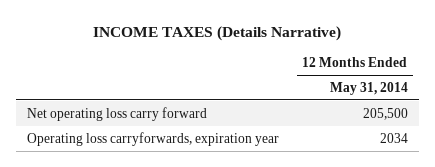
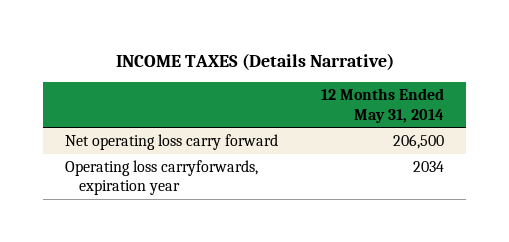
- Net operating loss carry forward | 205,500
+ Net operating loss carry forward | 206,500

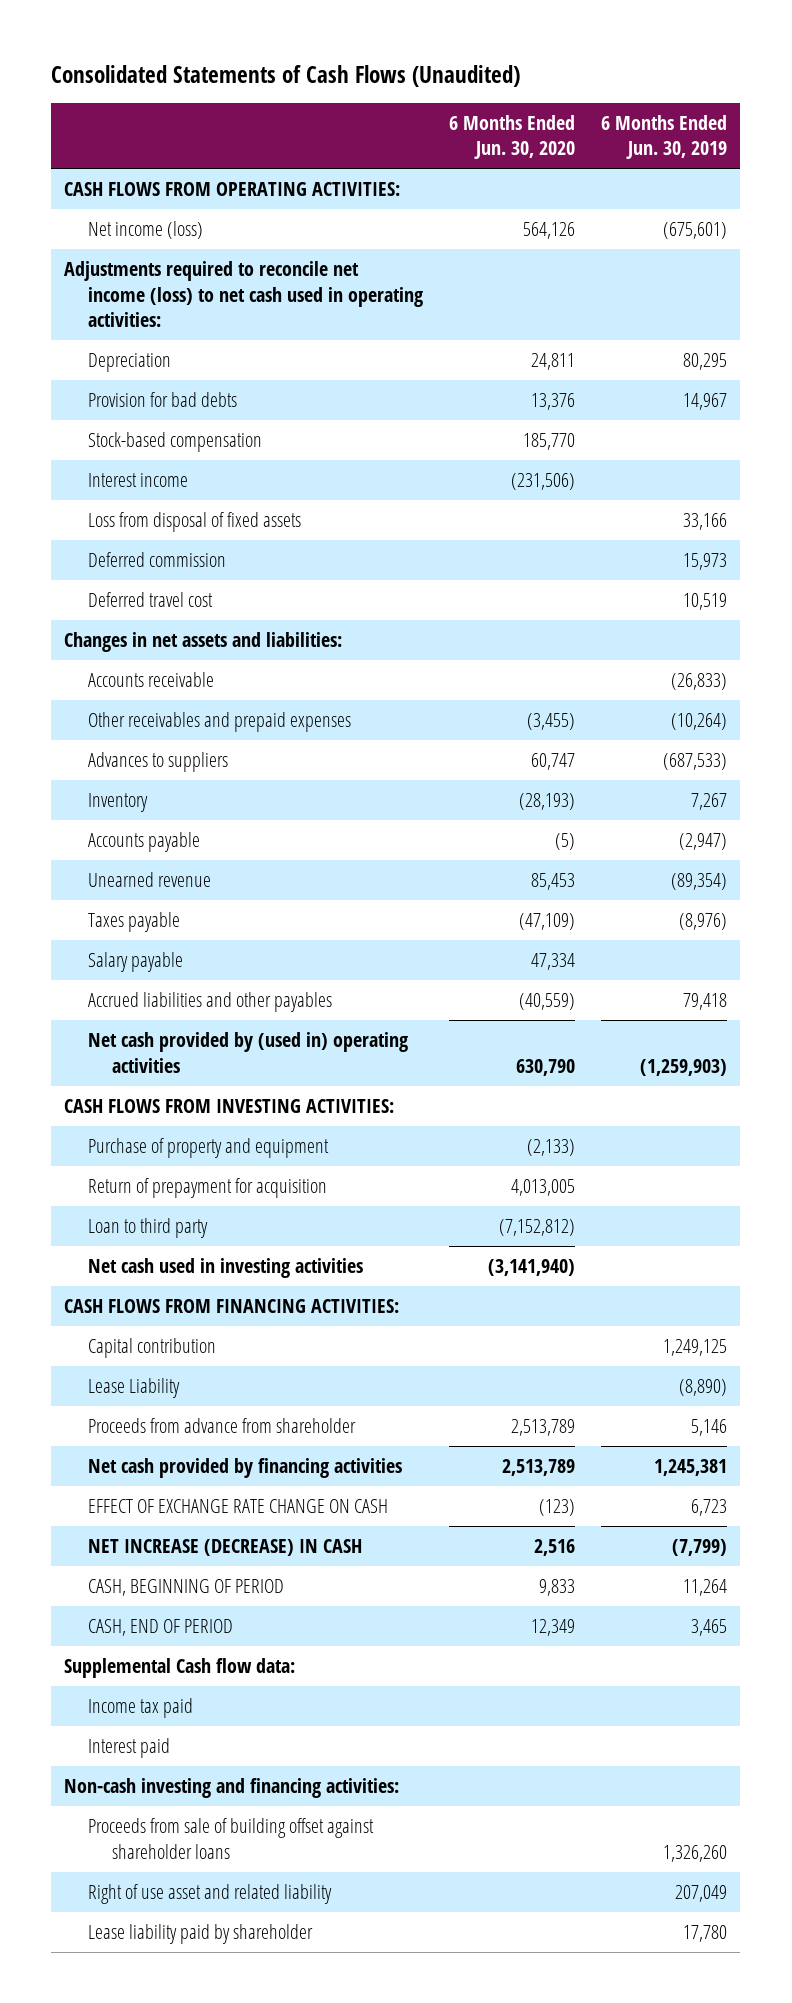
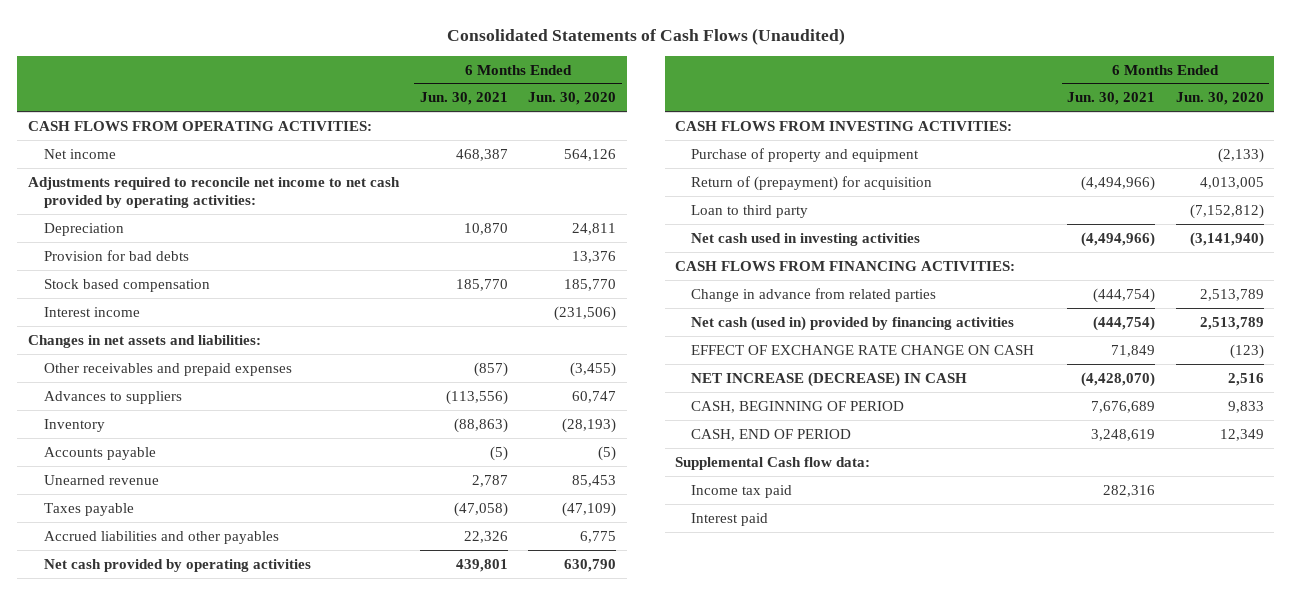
- | 6 Months Ended Jun. 30, 2020 | 6 Months Ended Jun. 30, 2019
+ | 6 Months Ended Jun. 30, 2021 | 6 Months Ended Jun. 30, 2020
- Net income (loss) | 564,126 | (675,601)
- Adjustments required to reconcile net income (loss) to net cash used in operating activities:
+ Net income | 468,387 | 564,126
+ Adjustments required to reconcile net income to net cash provided by operating activities:
- Stock-based compensation | 185,770 |
+ Stock based compensation | 185,770 | 185,770
- Loss from disposal of fixed assets | | 33,166
- Deferred commission | | 15,973
- Deferred travel cost | | 10,519
- Accounts receivable | | (26,833)
- Salary payable | 47,334 |
- Accrued liabilities and other payables | (40,559) | 79,418
- Net cash provided by (used in) operating activities | 630,790 | (1,259,903)
+ Accrued liabilities and other payables | 22,326 | 6,775
+ Net cash provided by operating activities | 439,801 | 630,790
- Return of prepayment for acquisition | 4,013,005 |
+ Return of (prepayment) for acquisition | (4,494,966) | 4,013,005
- Capital contribution | | 1,249,125
- Lease Liability | | (8,890)
- Proceeds from advance from shareholder | 2,513,789 | 5,146
- Net cash provided by financing activities | 2,513,789 | 1,245,381
+ Change in advance from related parties | (444,754) | 2,513,789
+ Net cash (used in) provided by financing activities | (444,754) | 2,513,789
- Non-cash investing and financing activities:
- Proceeds from sale of building offset against shareholder loans | | 1,326,260
- Right of use asset and related liability | | 207,049
- Lease liability paid by shareholder | | 17,780

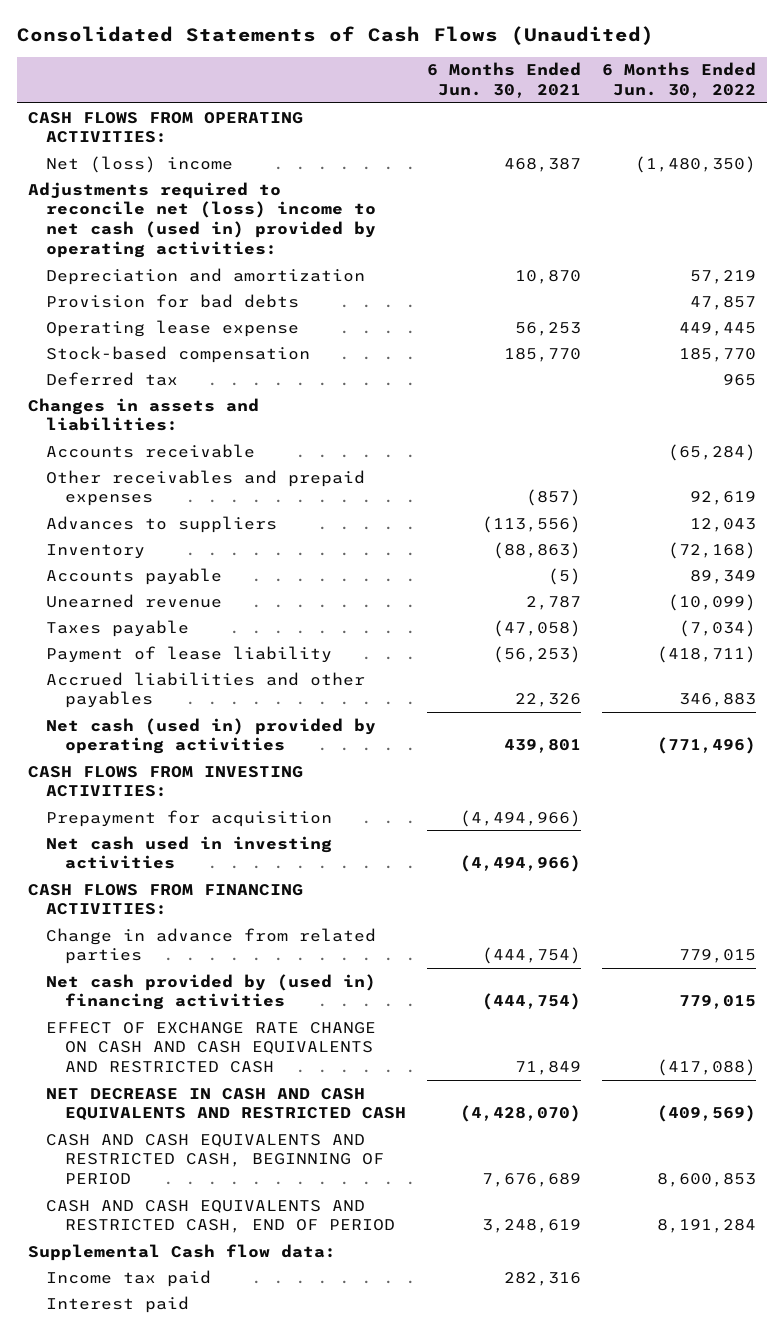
- | 6 Months Ended Jun. 30, 2021 | 6 Months Ended Jun. 30, 2020
+ | 6 Months Ended Jun. 30, 2021 | 6 Months Ended Jun. 30, 2022
- Net income | 468,387 | 564,126
- Adjustments required to reconcile net income to net cash provided by operating activities:
- Depreciation | 10,870 | 24,811
+ Net (loss) income | 468,387 | (1,480,350)
+ Adjustments required to reconcile net (loss) income to net cash (used in) provided by operating activities:
+ Depreciation and amortization | 10,870 | 57,219
- Stock based compensation | 185,770 | 185,770
- Interest income | | (231,506)
- Changes in net assets and liabilities:
+ Operating lease expense | 56,253 | 449,445
+ Stock-based compensation | 185,770 | 185,770
+ Deferred tax | | 965
+ Changes in assets and liabilities:
+ Accounts receivable | | (65,284)
+ Payment of lease liability | (56,253) | (418,711)
- Net cash provided by operating activities | 439,801 | 630,790
+ Net cash (used in) provided by operating activities | 439,801 | (771,496)
- Purchase of property and equipment | | (2,133)
- Return of (prepayment) for acquisition | (4,494,966) | 4,013,005
- Loan to third party | | (7,152,812)
+ Prepayment for acquisition | (4,494,966) |
- Net cash (used in) provided by financing activities | (444,754) | 2,513,789
- EFFECT OF EXCHANGE RATE CHANGE ON CASH | 71,849 | (123)
- NET INCREASE (DECREASE) IN CASH | (4,428,070) | 2,516
- CASH, BEGINNING OF PERIOD | 7,676,689 | 9,833
- CASH, END OF PERIOD | 3,248,619 | 12,349
+ Net cash provided by (used in) financing activities | (444,754) | 779,015
+ EFFECT OF EXCHANGE RATE CHANGE ON CASH AND CASH EQUIVALENTS AND RESTRICTED CASH | 71,849 | (417,088)
+ NET DECREASE IN CASH AND CASH EQUIVALENTS AND RESTRICTED CASH | (4,428,070) | (409,569)
+ CASH AND CASH EQUIVALENTS AND RESTRICTED CASH, BEGINNING OF PERIOD | 7,676,689 | 8,600,853
+ CASH AND CASH EQUIVALENTS AND RESTRICTED CASH, END OF PERIOD | 3,248,619 | 8,191,284

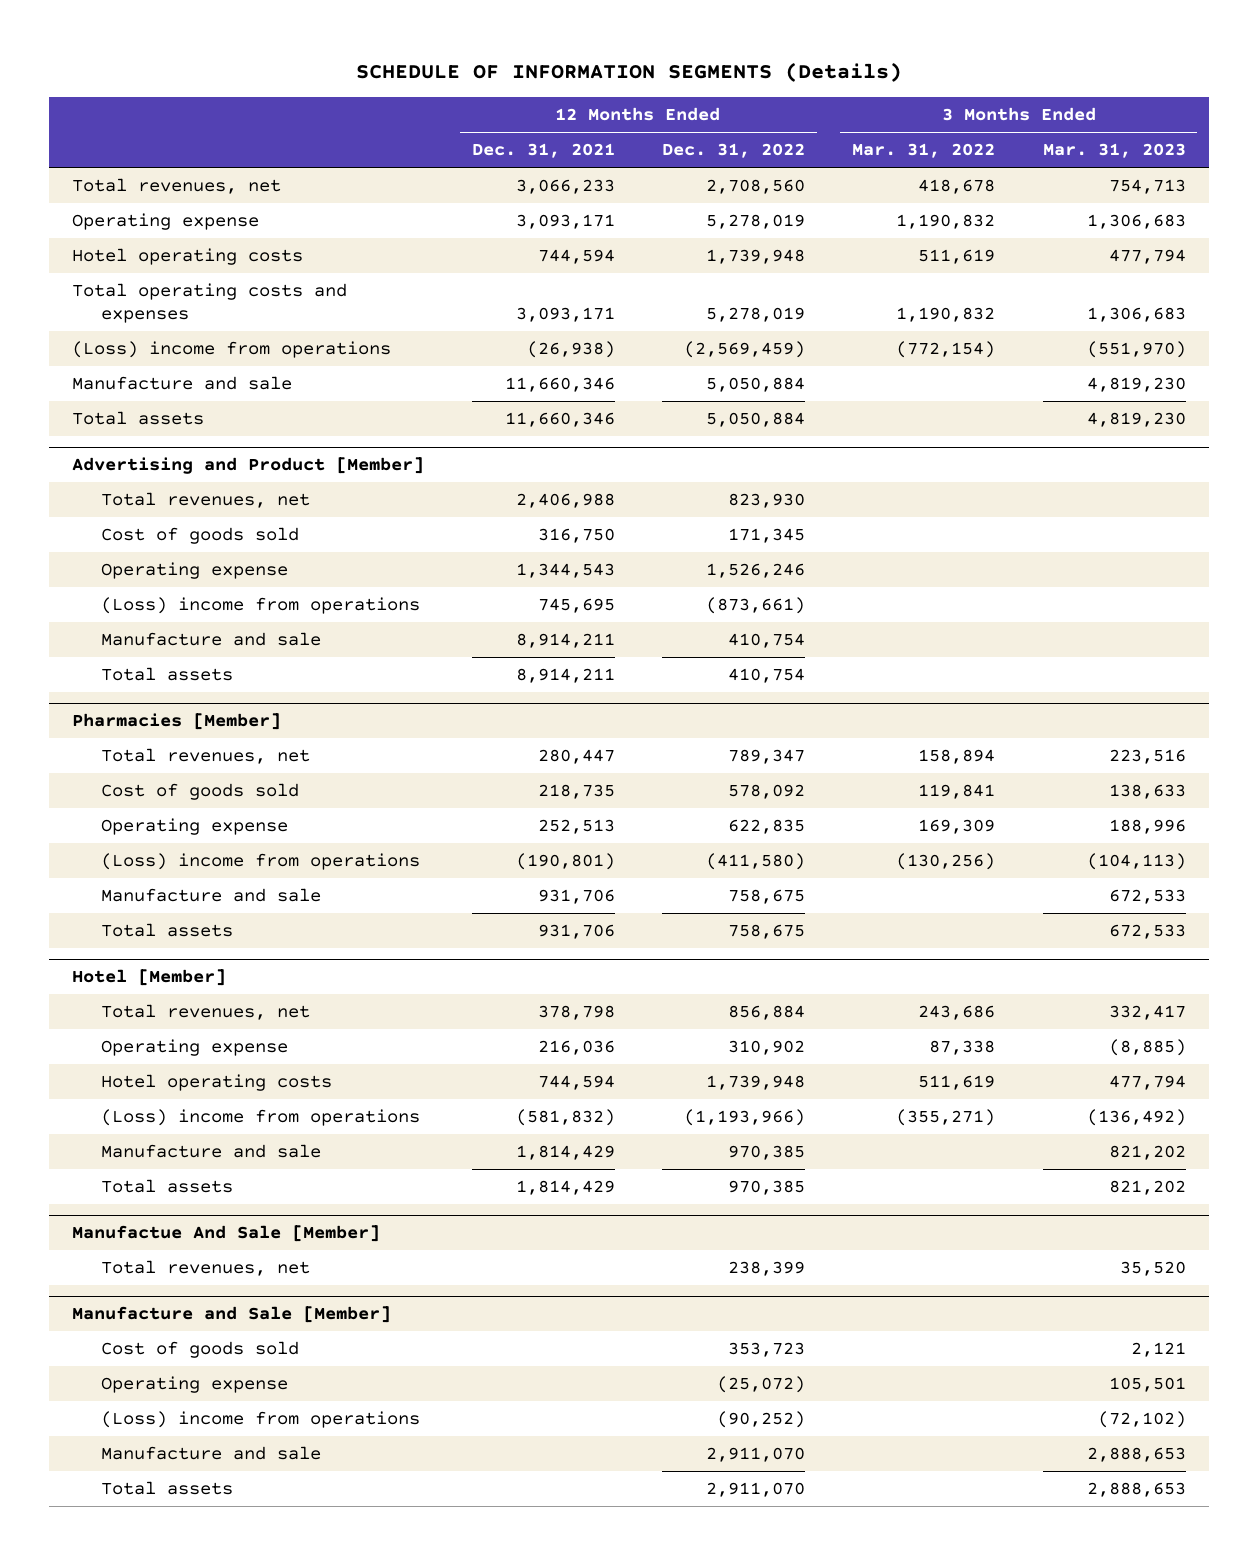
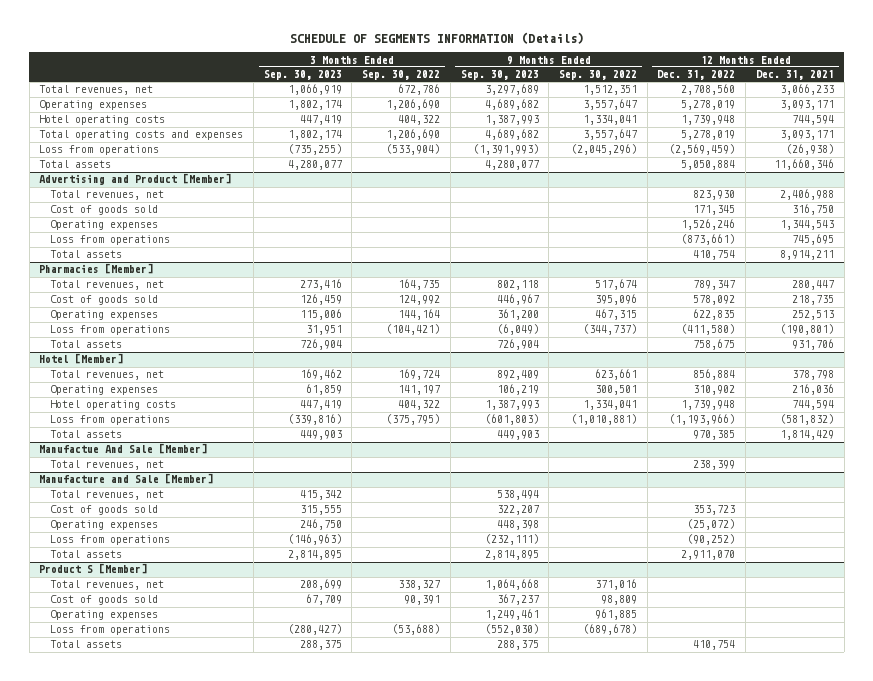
- SCHEDULE OF INFORMATION SEGMENTS (Details)
+ SCHEDULE OF SEGMENTS INFORMATION (Details)
- | 12 Months Ended Dec. 31, 2021 | 12 Months Ended Dec. 31, 2022 | 3 Months Ended Mar. 31, 2022 | 3 Months Ended Mar. 31, 2023
+ | 3 Months Ended Sep. 30, 2023 | 3 Months Ended Sep. 30, 2022 | 9 Months Ended Sep. 30, 2023 | 9 Months Ended Sep. 30, 2022 | 12 Months Ended Dec. 31, 2022 | 12 Months Ended Dec. 31, 2021
- Operating expense | 3,093,171 | 5,278,019 | 1,190,832 | 1,306,683
+ Operating expenses | 1,802,174 | 1,206,690 | 4,689,682 | 3,557,647 | 5,278,019 | 3,093,171
- (Loss) income from operations | (26,938) | (2,569,459) | (772,154) | (551,970)
- Manufacture and sale | 11,660,346 | 5,050,884 | | 4,819,230
+ Loss from operations | (735,255) | (533,904) | (1,391,993) | (2,045,296) | (2,569,459) | (26,938)
@ Advertising and Product [Member]
- Operating expense | 1,344,543 | 1,526,246 | |
- (Loss) income from operations | 745,695 | (873,661) | |
- Manufacture and sale | 8,914,211 | 410,754 | |
+ Operating expenses | | | | | 1,526,246 | 1,344,543
+ Loss from operations | | | | | (873,661) | 745,695
@ Pharmacies [Member]
- Operating expense | 252,513 | 622,835 | 169,309 | 188,996
- (Loss) income from operations | (190,801) | (411,580) | (130,256) | (104,113)
- Manufacture and sale | 931,706 | 758,675 | | 672,533
+ Operating expenses | 115,006 | 144,164 | 361,200 | 467,315 | 622,835 | 252,513
+ Loss from operations | 31,951 | (104,421) | (6,049) | (344,737) | (411,580) | (190,801)
@ Hotel [Member]
- Operating expense | 216,036 | 310,902 | 87,338 | (8,885)
+ Operating expenses | 61,859 | 141,197 | 106,219 | 300,501 | 310,902 | 216,036
- (Loss) income from operations | (581,832) | (1,193,966) | (355,271) | (136,492)
- Manufacture and sale | 1,814,429 | 970,385 | | 821,202
+ Loss from operations | (339,816) | (375,795) | (601,803) | (1,010,881) | (1,193,966) | (581,832)
@ Manufacture and Sale [Member]
+ Total revenues, net | 415,342 | | 538,494 | | |
- Operating expense | | (25,072) | | 105,501
- (Loss) income from operations | | (90,252) | | (72,102)
- Manufacture and sale | | 2,911,070 | | 2,888,653
+ Operating expenses | 246,750 | | 448,398 | | (25,072) |
+ Loss from operations | (146,963) | | (232,111) | | (90,252) |
+ Product S [Member]
+ Total revenues, net | 208,699 | 338,327 | 1,064,668 | 371,016 | |
+ Cost of goods sold | 67,709 | 90,391 | 367,237 | 98,809 | |
+ Operating expenses | | | 1,249,461 | 961,885 | |
+ Loss from operations | (280,427) | (53,688) | (552,030) | (689,678) | |
+ Total assets | 288,375 | | 288,375 | | 410,754 |

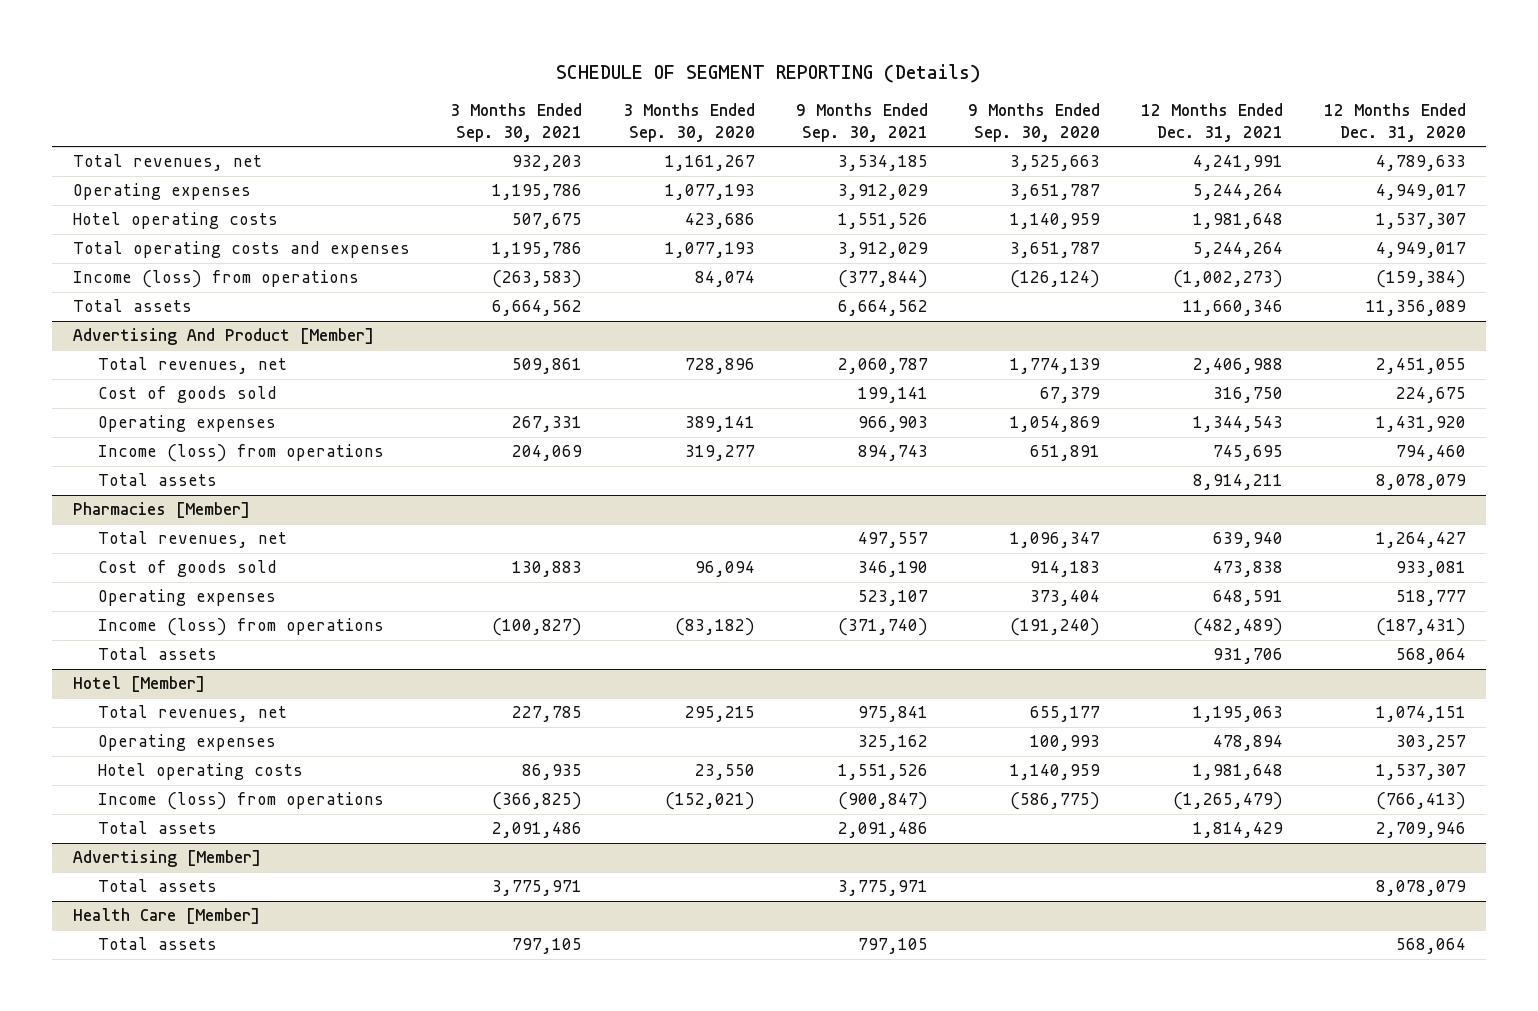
- SCHEDULE OF SEGMENTS INFORMATION (Details)
+ SCHEDULE OF SEGMENT REPORTING (Details)
- | 3 Months Ended Sep. 30, 2023 | 3 Months Ended Sep. 30, 2022 | 9 Months Ended Sep. 30, 2023 | 9 Months Ended Sep. 30, 2022 | 12 Months Ended Dec. 31, 2022 | 12 Months Ended Dec. 31, 2021
+ | 3 Months Ended Sep. 30, 2021 | 3 Months Ended Sep. 30, 2020 | 9 Months Ended Sep. 30, 2021 | 9 Months Ended Sep. 30, 2020 | 12 Months Ended Dec. 31, 2021 | 12 Months Ended Dec. 31, 2020
- Total revenues, net | 1,066,919 | 672,786 | 3,297,689 | 1,512,351 | 2,708,560 | 3,066,233
- Operating expenses | 1,802,174 | 1,206,690 | 4,689,682 | 3,557,647 | 5,278,019 | 3,093,171
- Hotel operating costs | 447,419 | 404,322 | 1,387,993 | 1,334,041 | 1,739,948 | 744,594
- Total operating costs and expenses | 1,802,174 | 1,206,690 | 4,689,682 | 3,557,647 | 5,278,019 | 3,093,171
- Loss from operations | (735,255) | (533,904) | (1,391,993) | (2,045,296) | (2,569,459) | (26,938)
+ Total revenues, net | 932,203 | 1,161,267 | 3,534,185 | 3,525,663 | 4,241,991 | 4,789,633
+ Operating expenses | 1,195,786 | 1,077,193 | 3,912,029 | 3,651,787 | 5,244,264 | 4,949,017
+ Hotel operating costs | 507,675 | 423,686 | 1,551,526 | 1,140,959 | 1,981,648 | 1,537,307
+ Total operating costs and expenses | 1,195,786 | 1,077,193 | 3,912,029 | 3,651,787 | 5,244,264 | 4,949,017
+ Income (loss) from operations | (263,583) | 84,074 | (377,844) | (126,124) | (1,002,273) | (159,384)
- Advertising and Product [Member]
+ Advertising And Product [Member]
- Loss from operations | | | | | (873,661) | 745,695
+ Income (loss) from operations | 204,069 | 319,277 | 894,743 | 651,891 | 745,695 | 794,460
@ Pharmacies [Member]
- Total revenues, net | 273,416 | 164,735 | 802,118 | 517,674 | 789,347 | 280,447
- Cost of goods sold | 126,459 | 124,992 | 446,967 | 395,096 | 578,092 | 218,735
- Operating expenses | 115,006 | 144,164 | 361,200 | 467,315 | 622,835 | 252,513
- Loss from operations | 31,951 | (104,421) | (6,049) | (344,737) | (411,580) | (190,801)
+ Total revenues, net | | | 497,557 | 1,096,347 | 639,940 | 1,264,427
+ Cost of goods sold | 130,883 | 96,094 | 346,190 | 914,183 | 473,838 | 933,081
+ Operating expenses | | | 523,107 | 373,404 | 648,591 | 518,777
+ Income (loss) from operations | (100,827) | (83,182) | (371,740) | (191,240) | (482,489) | (187,431)
@ Hotel [Member]
- Total revenues, net | 169,462 | 169,724 | 892,409 | 623,661 | 856,884 | 378,798
- Operating expenses | 61,859 | 141,197 | 106,219 | 300,501 | 310,902 | 216,036
- Hotel operating costs | 447,419 | 404,322 | 1,387,993 | 1,334,041 | 1,739,948 | 744,594
- Loss from operations | (339,816) | (375,795) | (601,803) | (1,010,881) | (1,193,966) | (581,832)
+ Total revenues, net | 227,785 | 295,215 | 975,841 | 655,177 | 1,195,063 | 1,074,151
+ Operating expenses | | | 325,162 | 100,993 | 478,894 | 303,257
+ Hotel operating costs | 86,935 | 23,550 | 1,551,526 | 1,140,959 | 1,981,648 | 1,537,307
+ Income (loss) from operations | (366,825) | (152,021) | (900,847) | (586,775) | (1,265,479) | (766,413)
- Manufactue And Sale [Member]
- Total revenues, net | | | | | 238,399 |
- Manufacture and Sale [Member]
- Total revenues, net | 415,342 | | 538,494 | | |
- Cost of goods sold | 315,555 | | 322,207 | | 353,723 |
- Operating expenses | 246,750 | | 448,398 | | (25,072) |
- Loss from operations | (146,963) | | (232,111) | | (90,252) |
+ Advertising [Member]
- Product S [Member]
- Total revenues, net | 208,699 | 338,327 | 1,064,668 | 371,016 | |
- Cost of goods sold | 67,709 | 90,391 | 367,237 | 98,809 | |
- Operating expenses | | | 1,249,461 | 961,885 | |
- Loss from operations | (280,427) | (53,688) | (552,030) | (689,678) | |
+ Health Care [Member]

